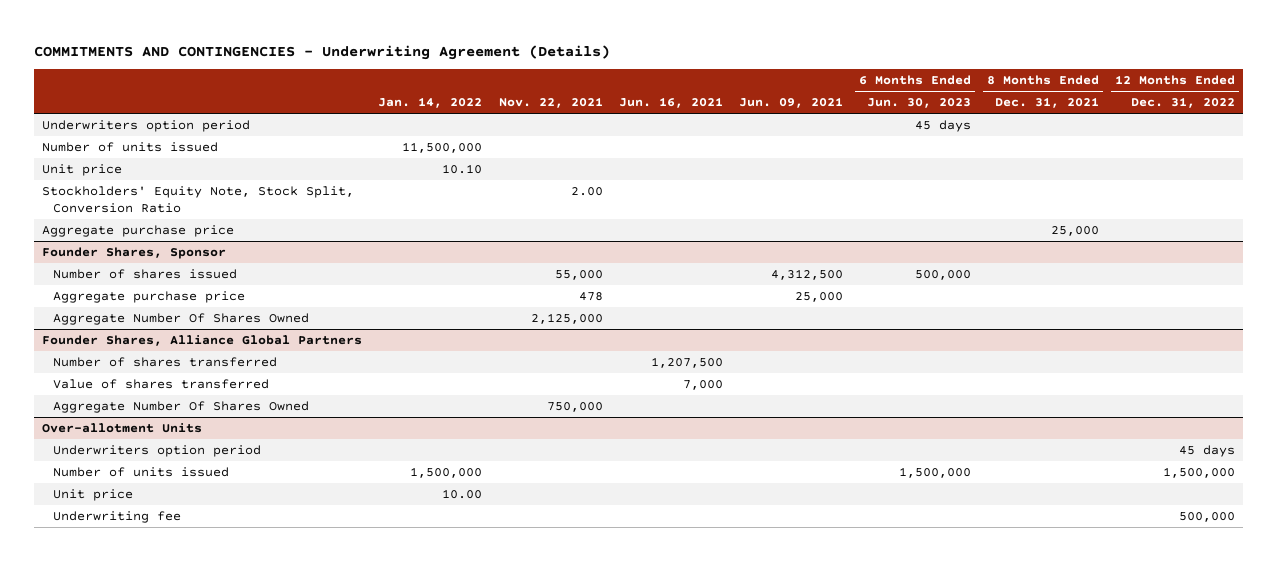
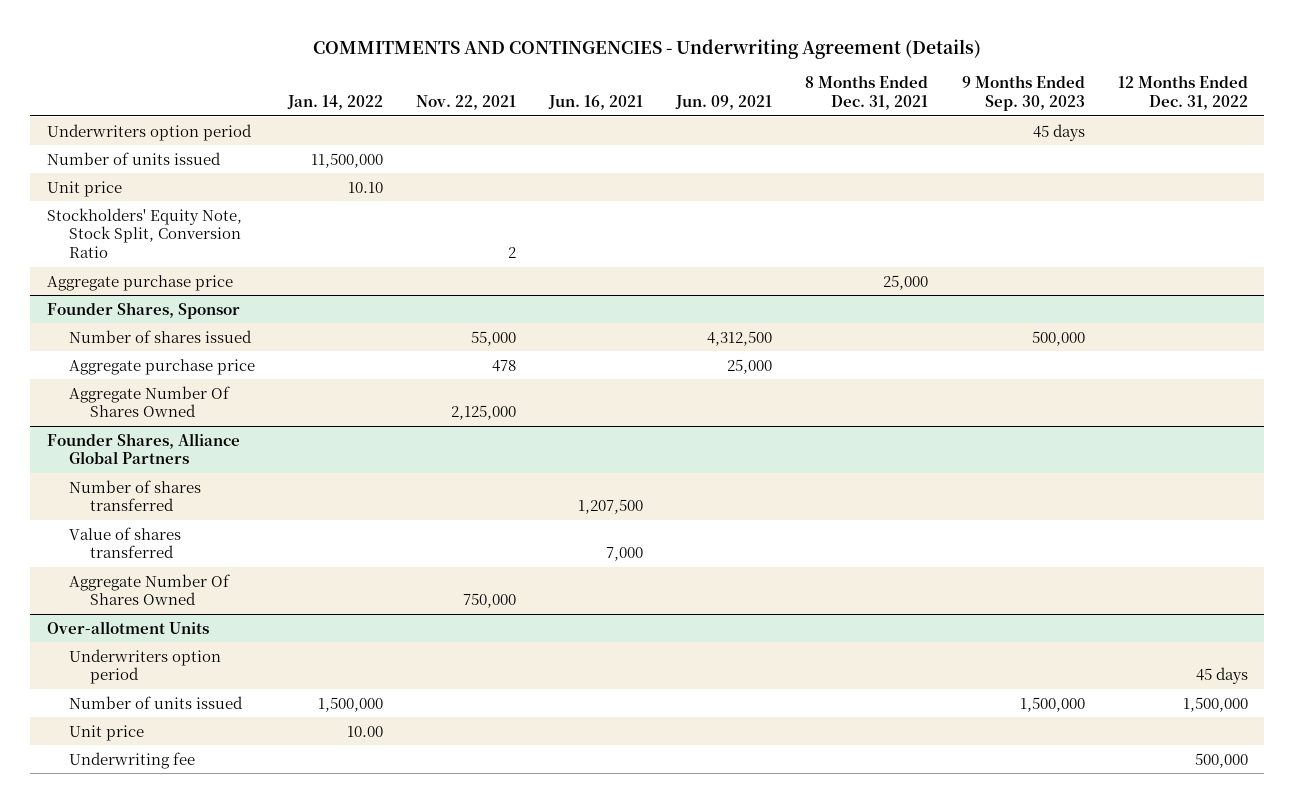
- | Jan. 14, 2022 | Nov. 22, 2021 | Jun. 16, 2021 | Jun. 09, 2021 | 6 Months Ended Jun. 30, 2023 | 8 Months Ended Dec. 31, 2021 | 12 Months Ended Dec. 31, 2022
+ | Jan. 14, 2022 | Nov. 22, 2021 | Jun. 16, 2021 | Jun. 09, 2021 | 8 Months Ended Dec. 31, 2021 | 9 Months Ended Sep. 30, 2023 | 12 Months Ended Dec. 31, 2022
- Stockholders' Equity Note, Stock Split, Conversion Ratio | | 2.00 | | | | |
+ Stockholders' Equity Note, Stock Split, Conversion Ratio | | 2 | | | | |

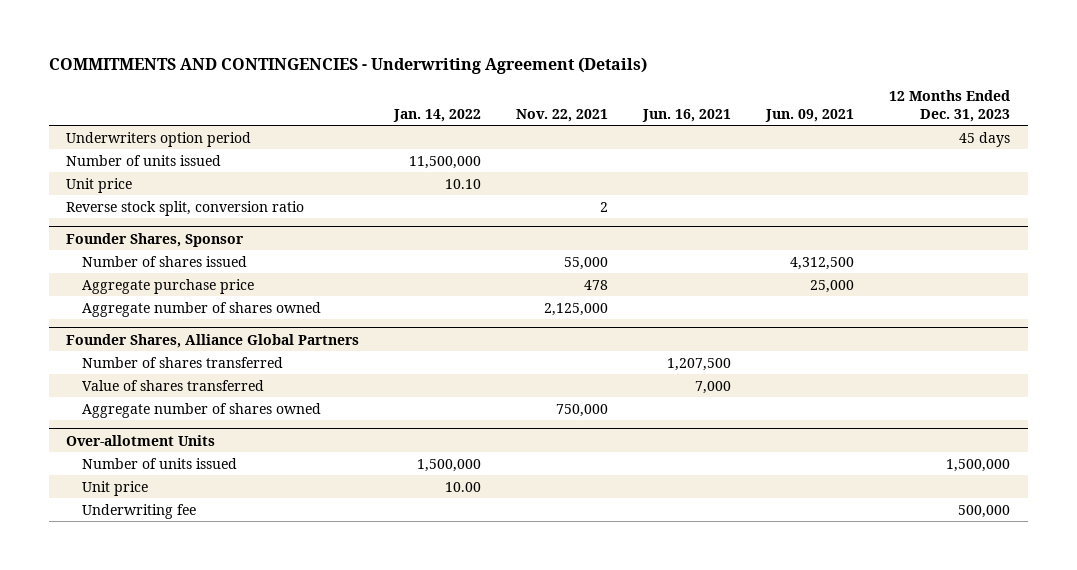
- | Jan. 14, 2022 | Nov. 22, 2021 | Jun. 16, 2021 | Jun. 09, 2021 | 8 Months Ended Dec. 31, 2021 | 9 Months Ended Sep. 30, 2023 | 12 Months Ended Dec. 31, 2022
+ | Jan. 14, 2022 | Nov. 22, 2021 | Jun. 16, 2021 | Jun. 09, 2021 | 12 Months Ended Dec. 31, 2023
- Stockholders' Equity Note, Stock Split, Conversion Ratio | | 2 | | | | |
- Aggregate purchase price | | | | | 25,000 | |
+ Reverse stock split, conversion ratio | | 2 | | |
@ Founder Shares, Sponsor
- Aggregate Number Of Shares Owned | | 2,125,000 | | | | |
+ Aggregate number of shares owned | | 2,125,000 | | |
@ Founder Shares, Alliance Global Partners
- Aggregate Number Of Shares Owned | | 750,000 | | | | |
+ Aggregate number of shares owned | | 750,000 | | |
@ Over-allotment Units
- Underwriters option period | | | | | | | 45 days

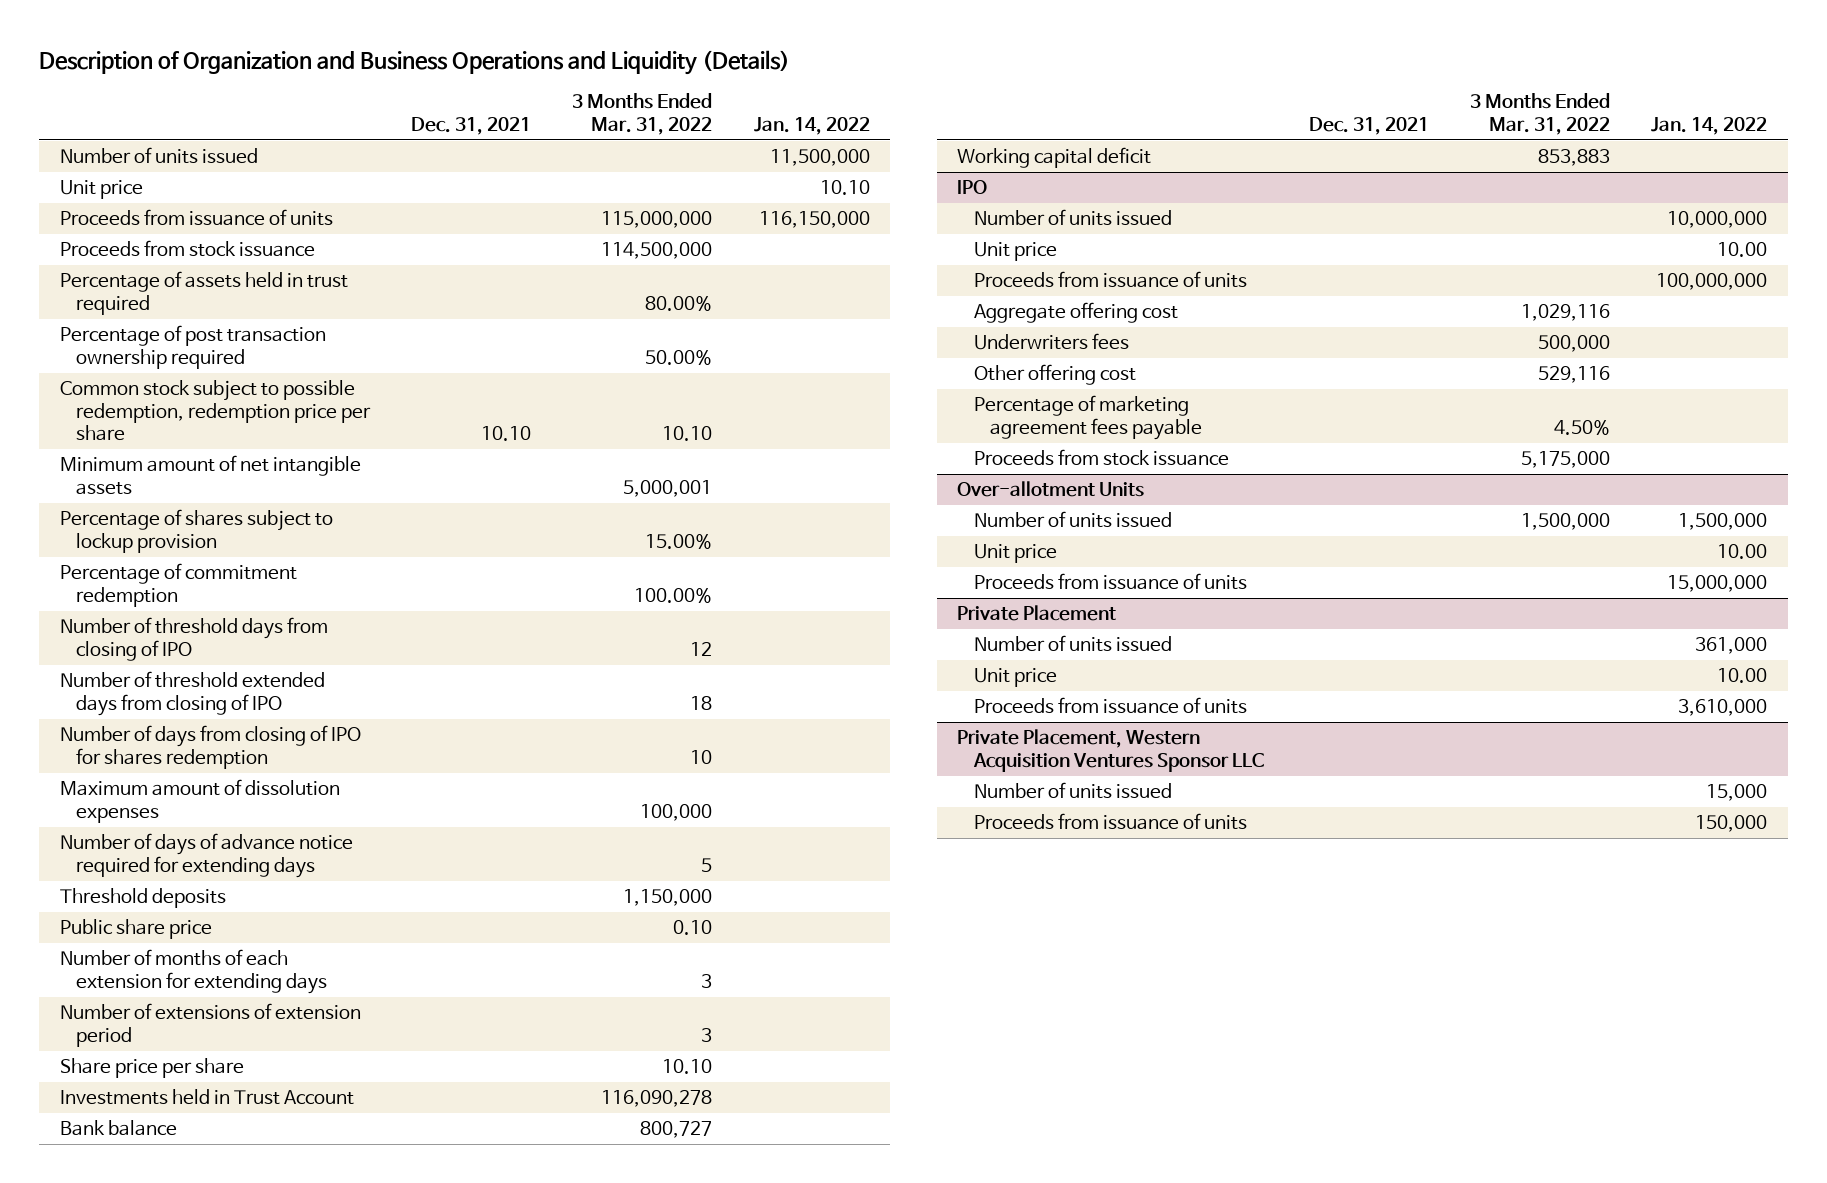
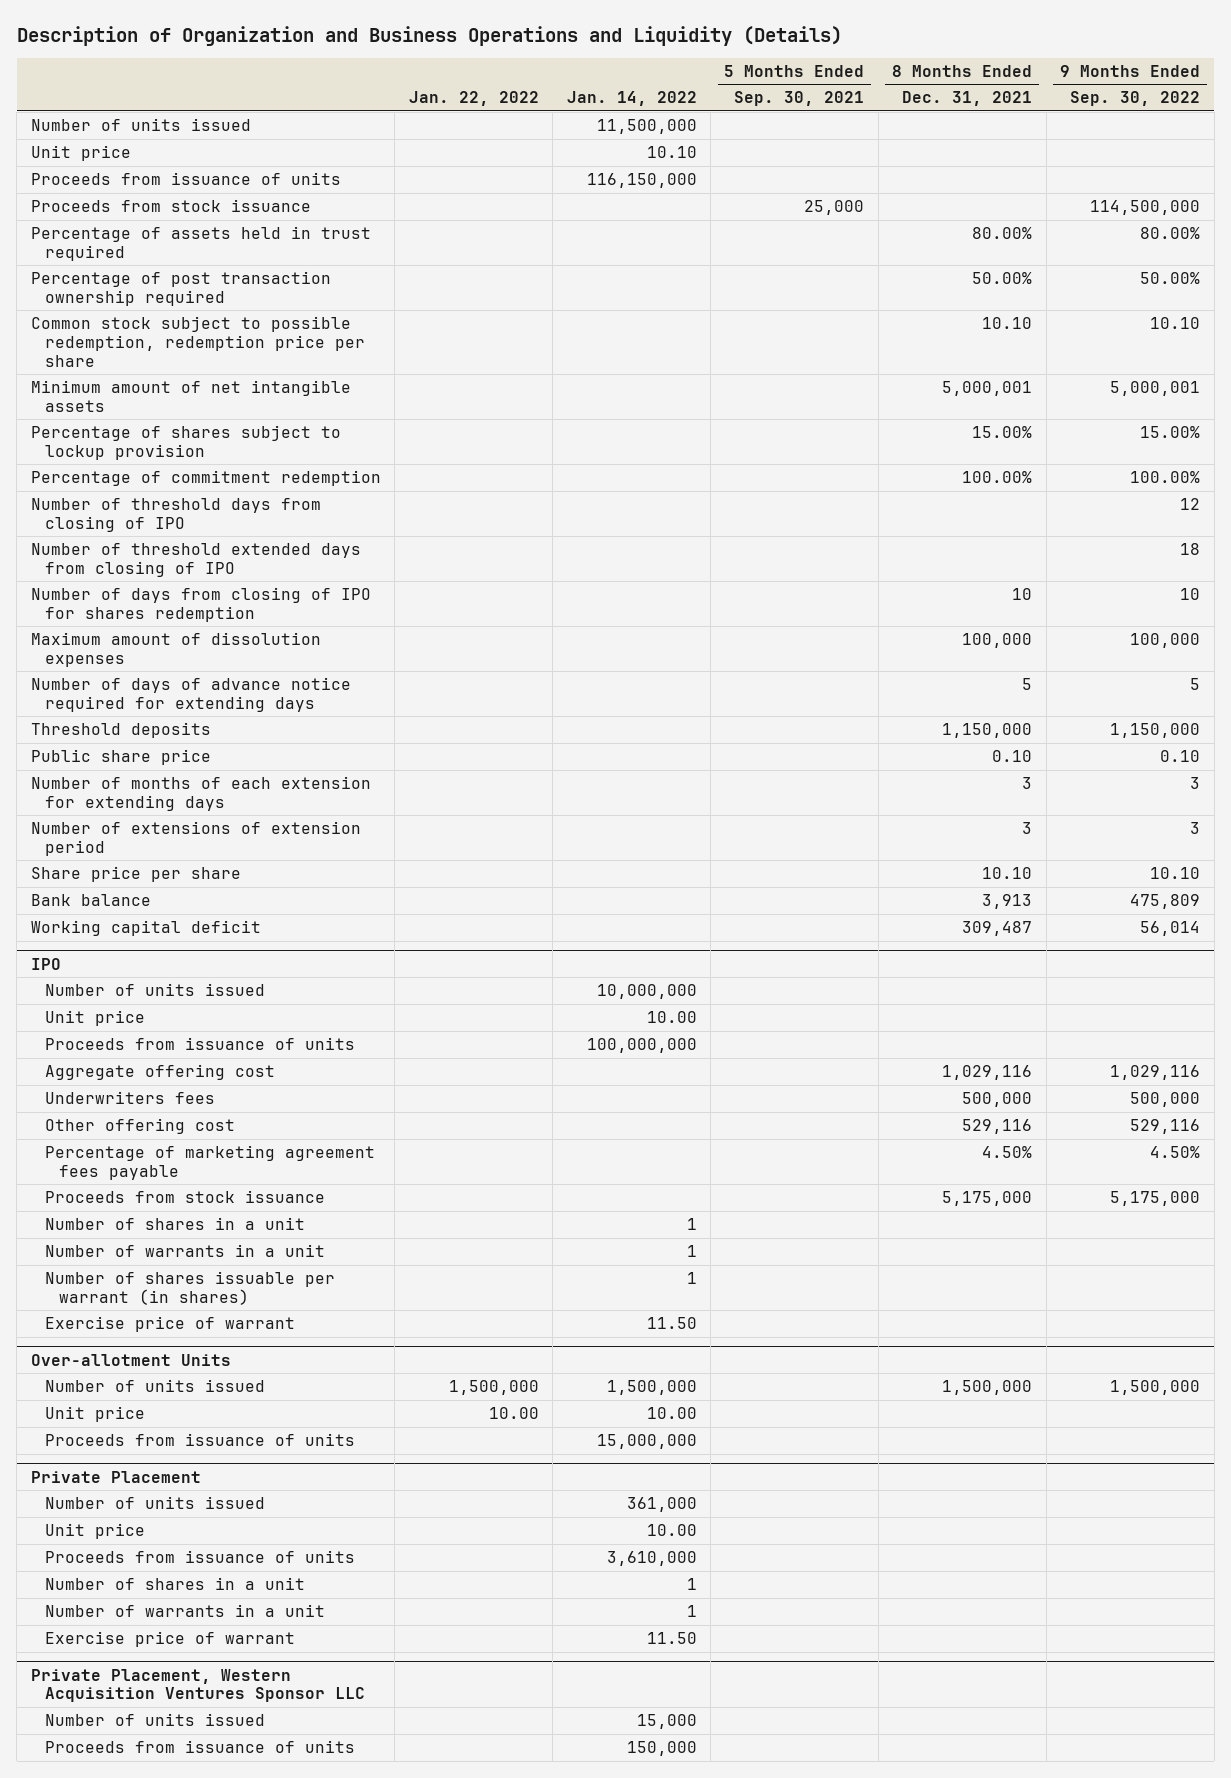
- | Dec. 31, 2021 | 3 Months Ended Mar. 31, 2022 | Jan. 14, 2022
+ | Jan. 22, 2022 | Jan. 14, 2022 | 5 Months Ended Sep. 30, 2021 | 8 Months Ended Dec. 31, 2021 | 9 Months Ended Sep. 30, 2022
- Investments held in Trust Account | | 116,090,278 |
@ IPO
+ Number of shares in a unit | | 1 | | |
+ Number of warrants in a unit | | 1 | | |
+ Number of shares issuable per warrant (in shares) | | 1 | | |
+ Exercise price of warrant | | 11.50 | | |
@ Private Placement
+ Number of shares in a unit | | 1 | | |
+ Number of warrants in a unit | | 1 | | |
+ Exercise price of warrant | | 11.50 | | |

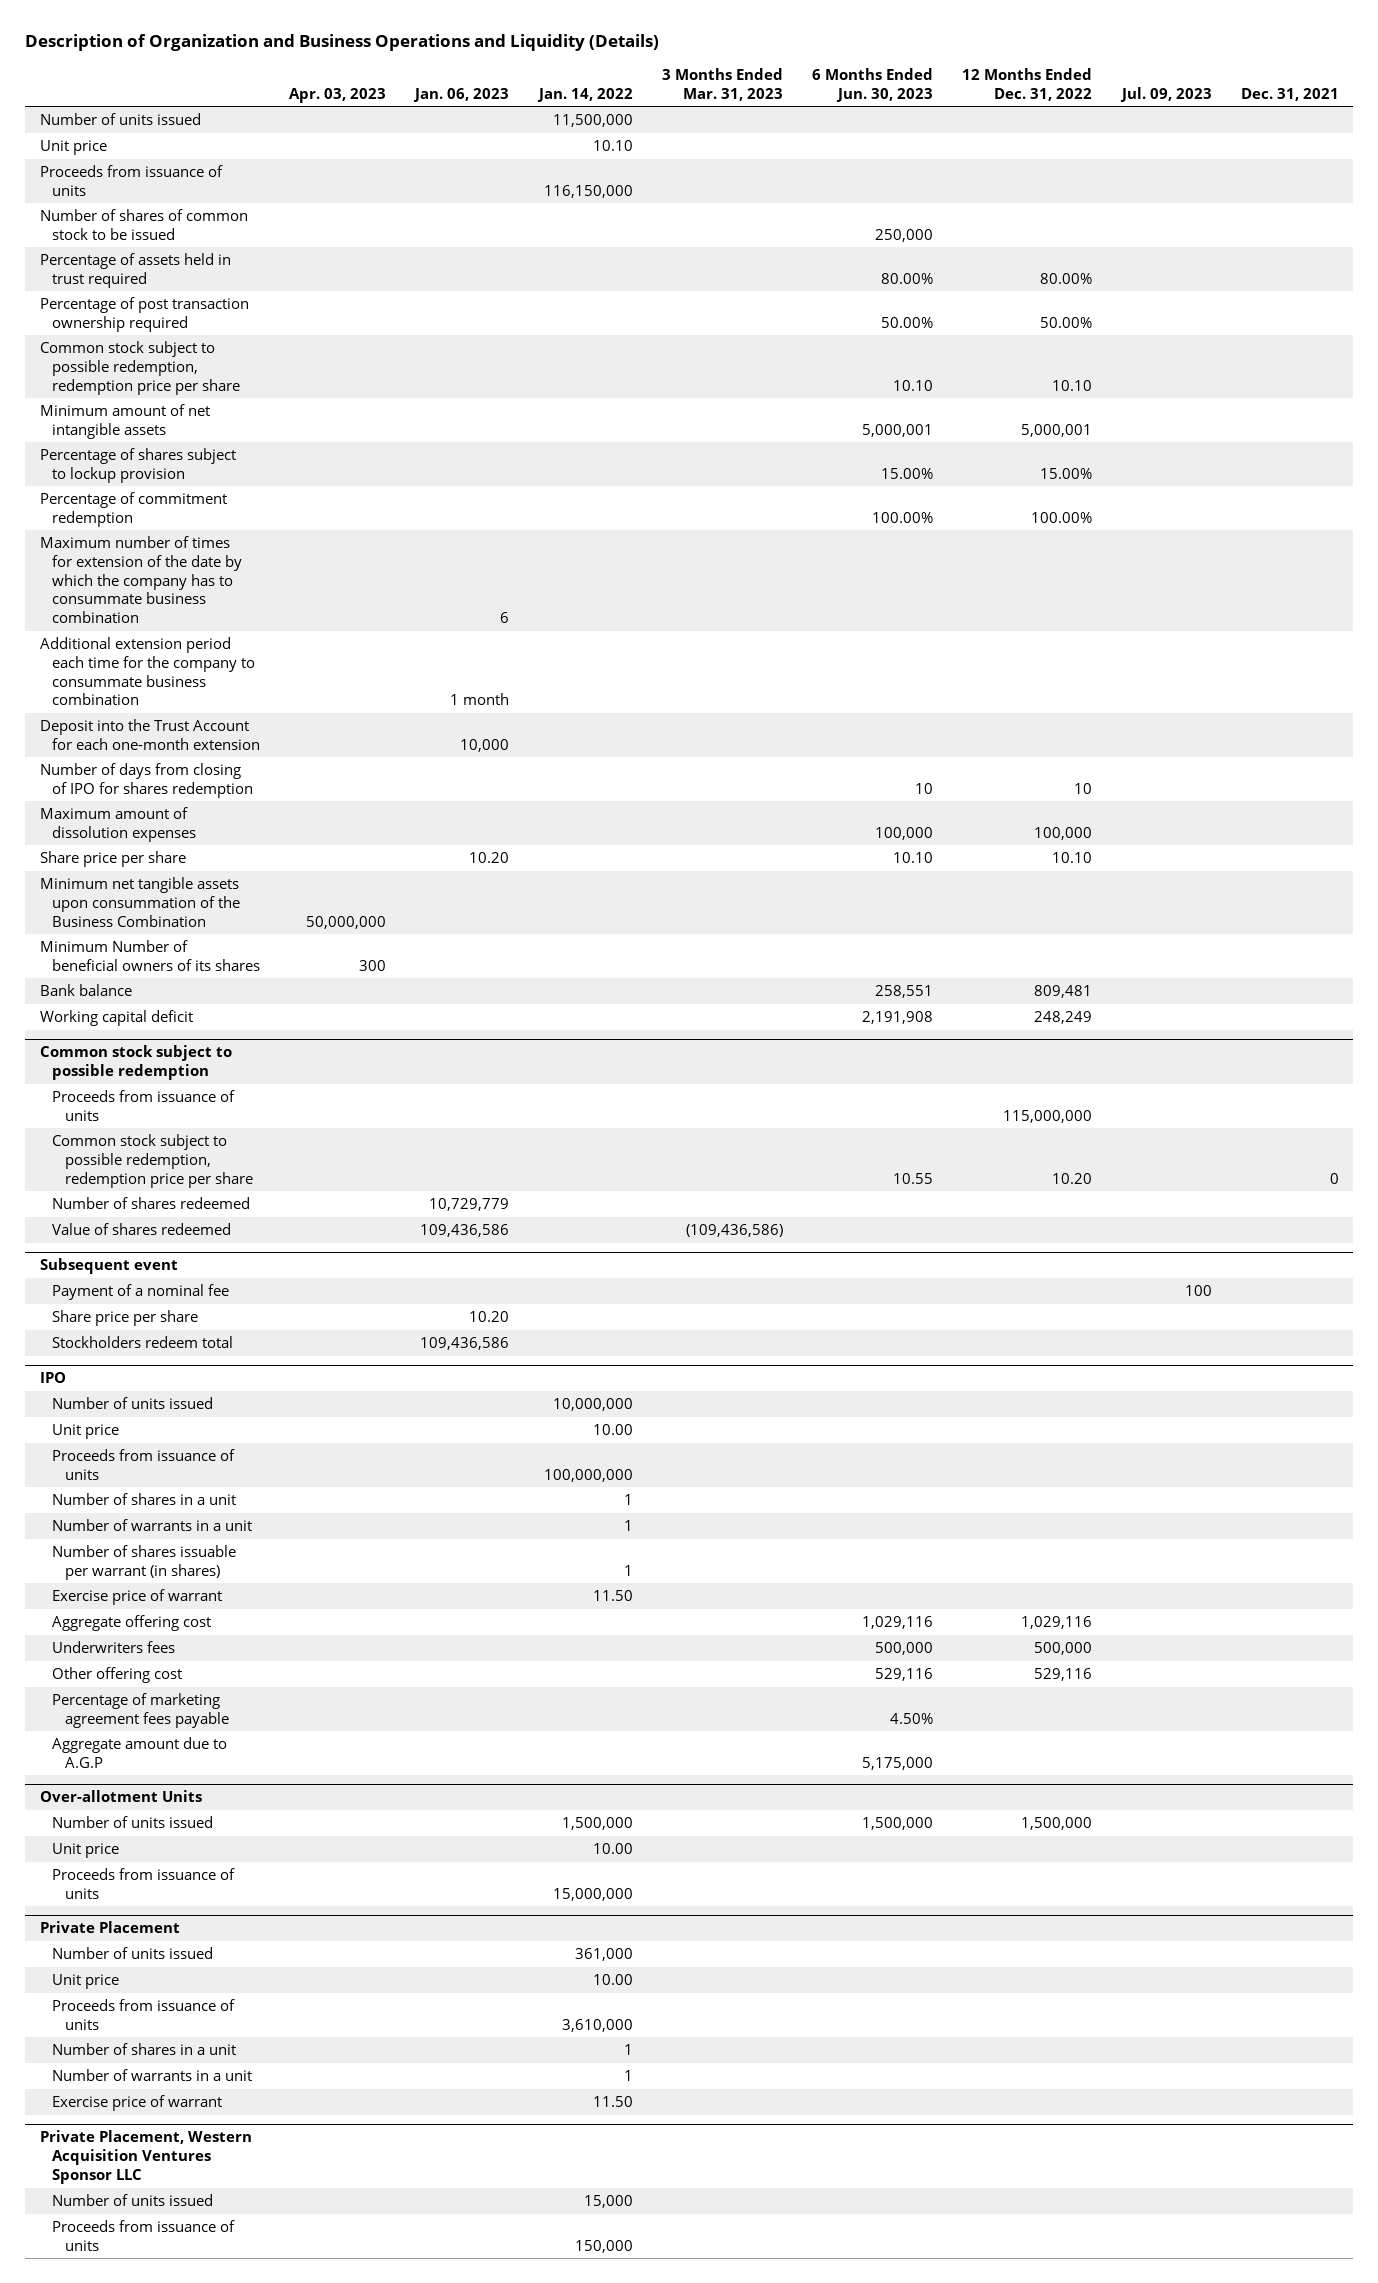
- | Jan. 22, 2022 | Jan. 14, 2022 | 5 Months Ended Sep. 30, 2021 | 8 Months Ended Dec. 31, 2021 | 9 Months Ended Sep. 30, 2022
+ | Apr. 03, 2023 | Jan. 06, 2023 | Jan. 14, 2022 | 3 Months Ended Mar. 31, 2023 | 6 Months Ended Jun. 30, 2023 | 12 Months Ended Dec. 31, 2022 | Jul. 09, 2023 | Dec. 31, 2021
- Proceeds from stock issuance | | | 25,000 | | 114,500,000
+ Number of shares of common stock to be issued | | | | | 250,000 | | |
- Number of threshold days from closing of IPO | | | | | 12
- Number of threshold extended days from closing of IPO | | | | | 18
+ Maximum number of times for extension of the date by which the company has to consummate business combination | | 6 | | | | | |
+ Additional extension period each time for the company to consummate business combination | | 1 month | | | | | |
+ Deposit into the Trust Account for each one-month extension | | 10,000 | | | | | |
- Number of days of advance notice required for extending days | | | | 5 | 5
- Threshold deposits | | | | 1,150,000 | 1,150,000
- Public share price | | | | 0.10 | 0.10
- Number of months of each extension for extending days | | | | 3 | 3
- Number of extensions of extension period | | | | 3 | 3
+ Minimum net tangible assets upon consummation of the Business Combination | 50,000,000 | | | | | | |
+ Minimum Number of beneficial owners of its shares | 300 | | | | | | |
+ Common stock subject to possible redemption
+ Proceeds from issuance of units | | | | | | 115,000,000 | |
+ Common stock subject to possible redemption, redemption price per share | | | | | 10.55 | 10.20 | | 0
+ Number of shares redeemed | | 10,729,779 | | | | | |
+ Value of shares redeemed | | 109,436,586 | | (109,436,586) | | | |
+ Subsequent event
+ Payment of a nominal fee | | | | | | | 100 |
+ Share price per share | | 10.20 | | | | | |
+ Stockholders redeem total | | 109,436,586 | | | | | |
@ IPO
- Proceeds from stock issuance | | | | 5,175,000 | 5,175,000
moved down: Aggregate offering cost | | | | | 1,029,116 | 1,029,116 | |
moved down: Underwriters fees | | | | | 500,000 | 500,000 | |
moved down: Other offering cost | | | | | 529,116 | 529,116 | |
moved down: Percentage of marketing agreement fees payable | | | | | 4.50% | | |
+ Aggregate amount due to A.G.P | | | | | 5,175,000 | | |

